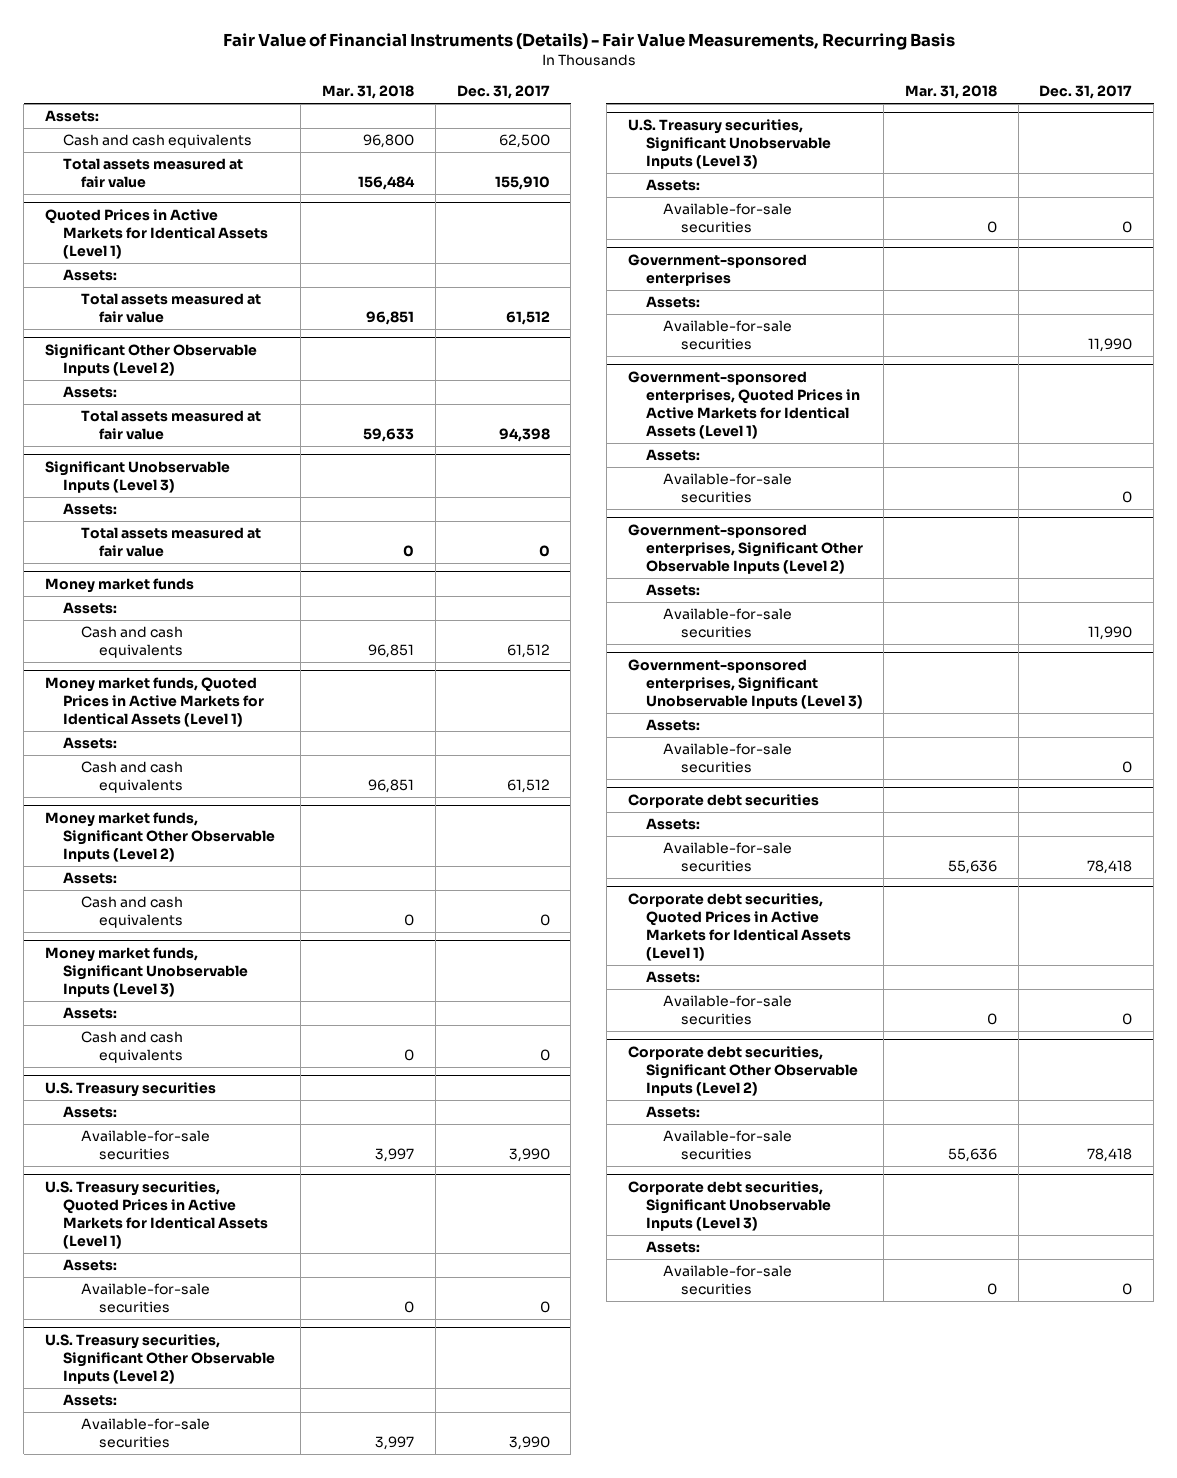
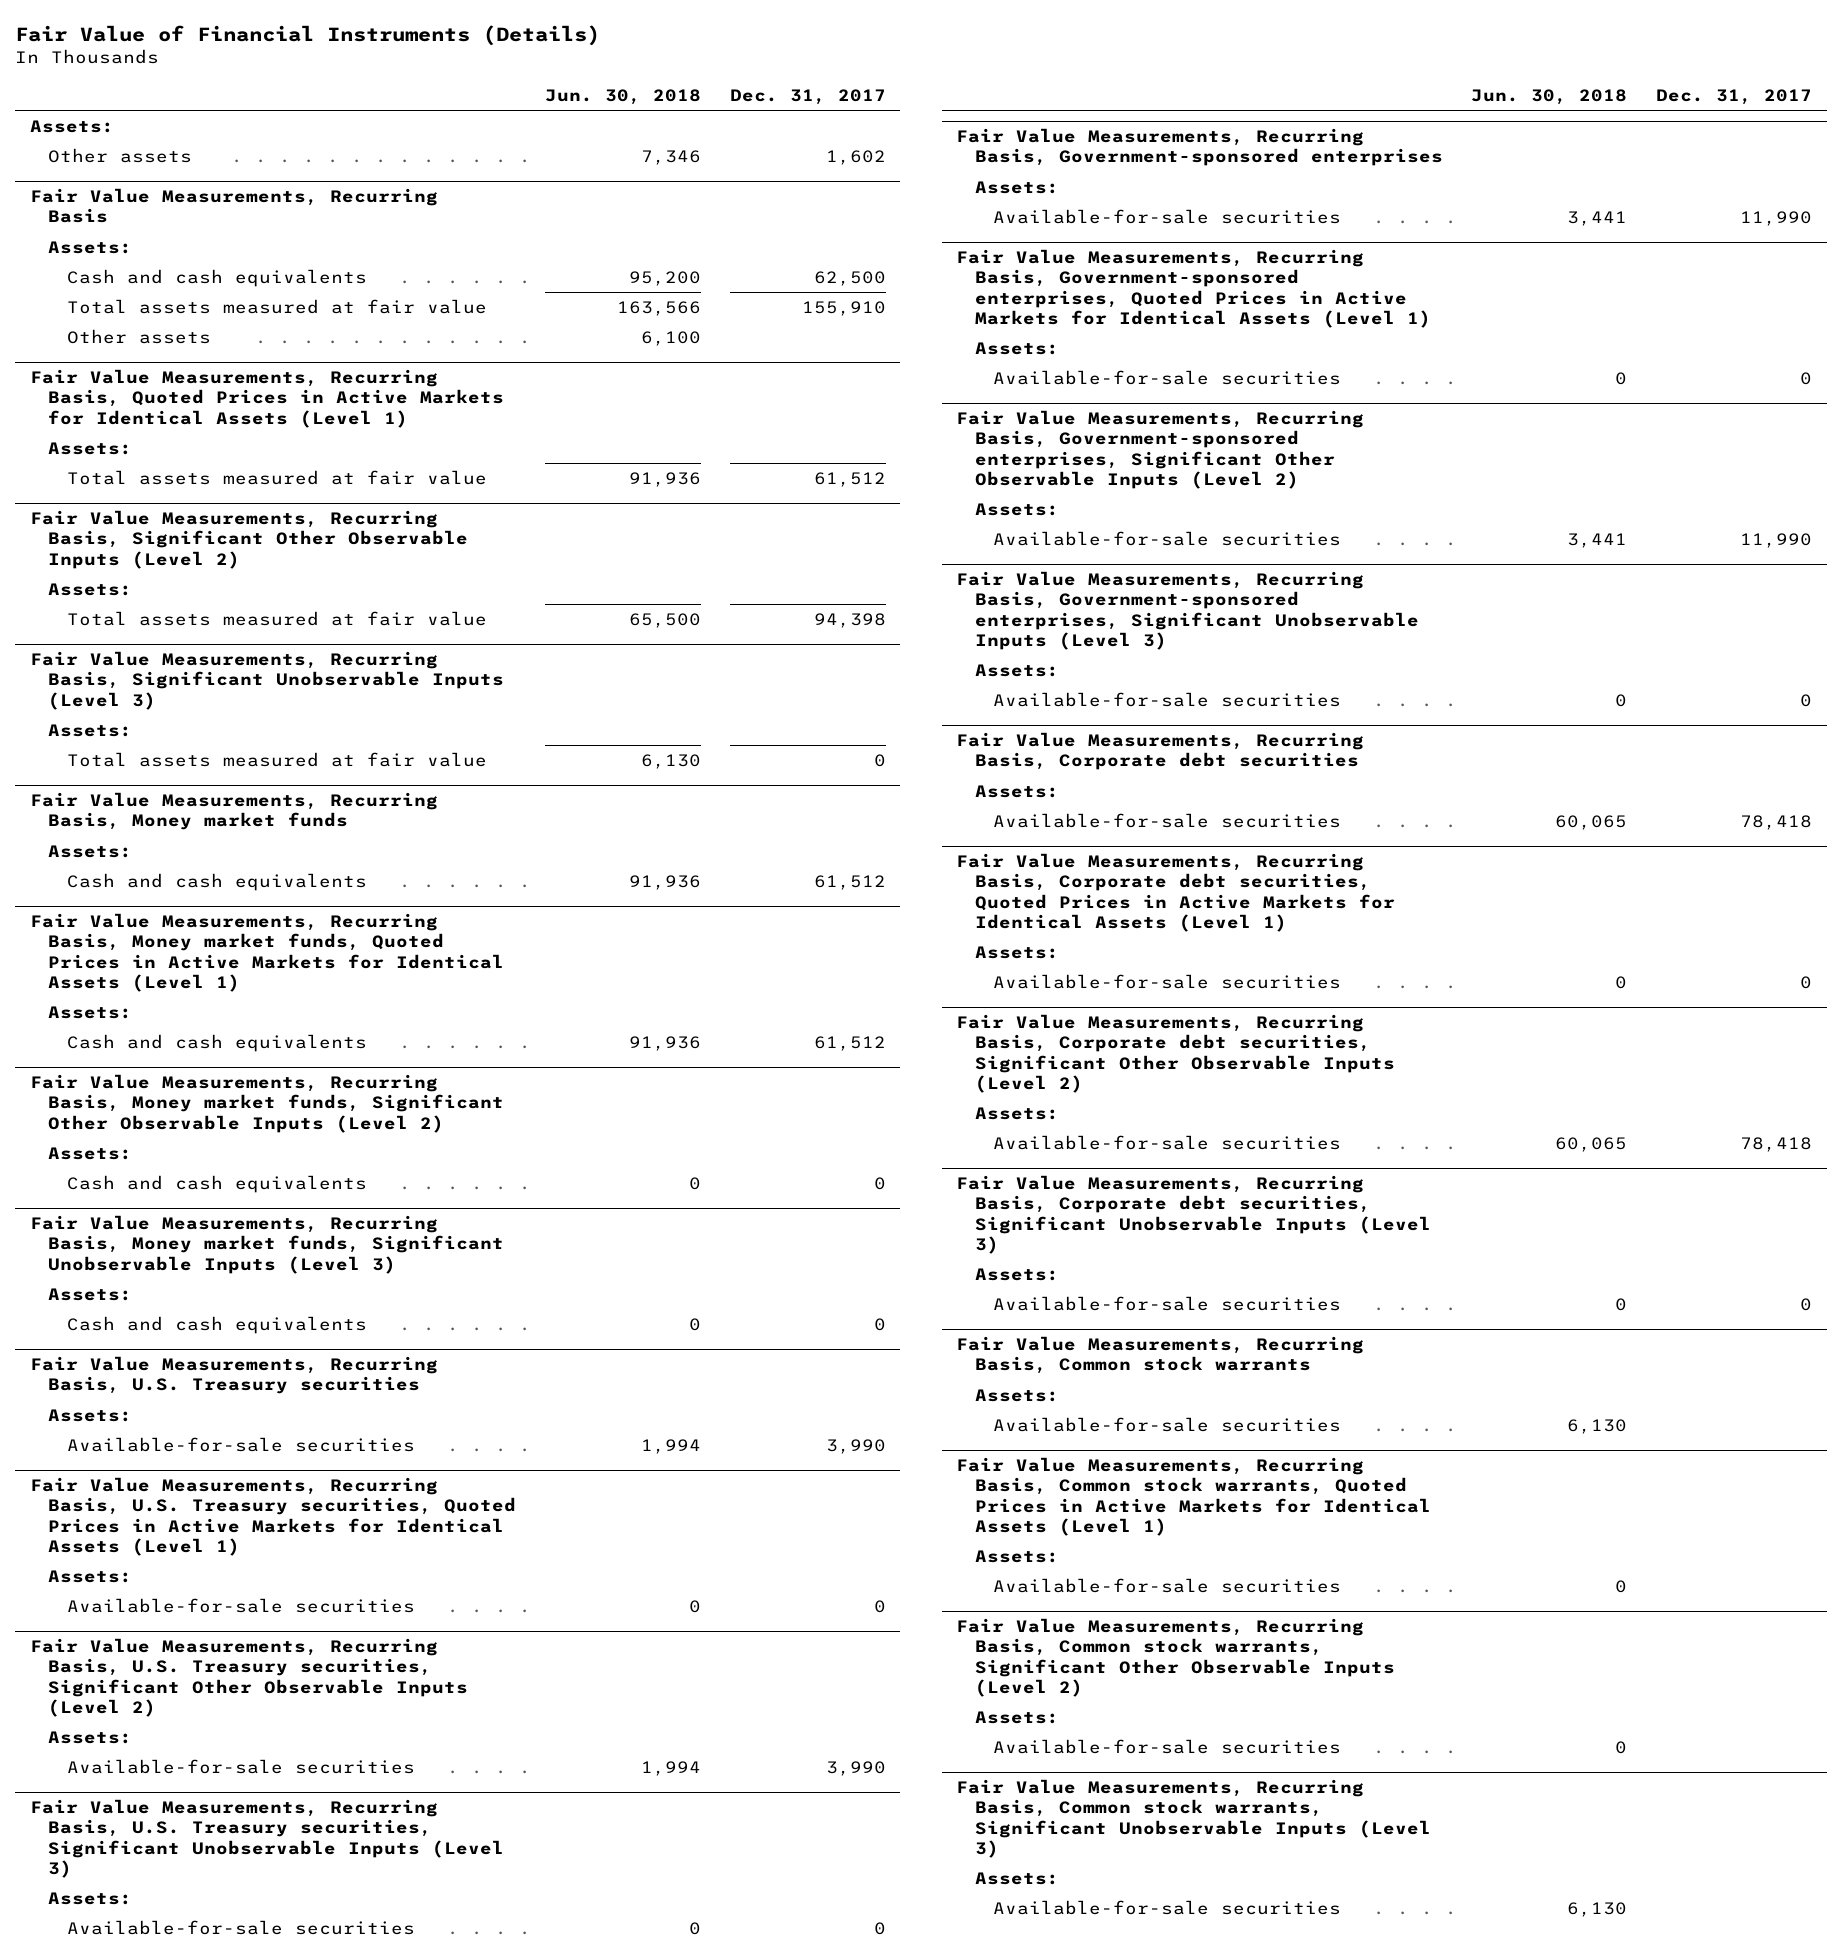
- Fair Value of Financial Instruments (Details) - Fair Value Measurements, Recurring Basis
+ Fair Value of Financial Instruments (Details)
- | Mar. 31, 2018 | Dec. 31, 2017
+ | Jun. 30, 2018 | Dec. 31, 2017
+ Other assets | 7,346 | 1,602
+ Fair Value Measurements, Recurring Basis
+ Assets:
- Quoted Prices in Active Markets for Identical Assets (Level 1)
+ Other assets | 6,100 |
+ Fair Value Measurements, Recurring Basis, Quoted Prices in Active Markets for Identical Assets (Level 1)
- Significant Other Observable Inputs (Level 2)
+ Fair Value Measurements, Recurring Basis, Significant Other Observable Inputs (Level 2)
- Significant Unobservable Inputs (Level 3)
+ Fair Value Measurements, Recurring Basis, Significant Unobservable Inputs (Level 3)
- Money market funds
+ Fair Value Measurements, Recurring Basis, Money market funds
- Money market funds, Quoted Prices in Active Markets for Identical Assets (Level 1)
+ Fair Value Measurements, Recurring Basis, Money market funds, Quoted Prices in Active Markets for Identical Assets (Level 1)
- Money market funds, Significant Other Observable Inputs (Level 2)
+ Fair Value Measurements, Recurring Basis, Money market funds, Significant Other Observable Inputs (Level 2)
- Money market funds, Significant Unobservable Inputs (Level 3)
+ Fair Value Measurements, Recurring Basis, Money market funds, Significant Unobservable Inputs (Level 3)
- U.S. Treasury securities
+ Fair Value Measurements, Recurring Basis, U.S. Treasury securities
- U.S. Treasury securities, Quoted Prices in Active Markets for Identical Assets (Level 1)
+ Fair Value Measurements, Recurring Basis, U.S. Treasury securities, Quoted Prices in Active Markets for Identical Assets (Level 1)
- U.S. Treasury securities, Significant Other Observable Inputs (Level 2)
+ Fair Value Measurements, Recurring Basis, U.S. Treasury securities, Significant Other Observable Inputs (Level 2)
- U.S. Treasury securities, Significant Unobservable Inputs (Level 3)
+ Fair Value Measurements, Recurring Basis, U.S. Treasury securities, Significant Unobservable Inputs (Level 3)
- Government-sponsored enterprises
+ Fair Value Measurements, Recurring Basis, Government-sponsored enterprises
- Government-sponsored enterprises, Quoted Prices in Active Markets for Identical Assets (Level 1)
+ Fair Value Measurements, Recurring Basis, Government-sponsored enterprises, Quoted Prices in Active Markets for Identical Assets (Level 1)
- Government-sponsored enterprises, Significant Other Observable Inputs (Level 2)
+ Fair Value Measurements, Recurring Basis, Government-sponsored enterprises, Significant Other Observable Inputs (Level 2)
- Government-sponsored enterprises, Significant Unobservable Inputs (Level 3)
+ Fair Value Measurements, Recurring Basis, Government-sponsored enterprises, Significant Unobservable Inputs (Level 3)
- Corporate debt securities
+ Fair Value Measurements, Recurring Basis, Corporate debt securities
- Corporate debt securities, Quoted Prices in Active Markets for Identical Assets (Level 1)
+ Fair Value Measurements, Recurring Basis, Corporate debt securities, Quoted Prices in Active Markets for Identical Assets (Level 1)
- Corporate debt securities, Significant Other Observable Inputs (Level 2)
+ Fair Value Measurements, Recurring Basis, Corporate debt securities, Significant Other Observable Inputs (Level 2)
- Corporate debt securities, Significant Unobservable Inputs (Level 3)
+ Fair Value Measurements, Recurring Basis, Corporate debt securities, Significant Unobservable Inputs (Level 3)
+ Fair Value Measurements, Recurring Basis, Common stock warrants
+ Assets:
+ Available-for-sale securities | 6,130 |
+ Fair Value Measurements, Recurring Basis, Common stock warrants, Quoted Prices in Active Markets for Identical Assets (Level 1)
+ Assets:
+ Available-for-sale securities | 0 |
+ Fair Value Measurements, Recurring Basis, Common stock warrants, Significant Other Observable Inputs (Level 2)
+ Assets:
+ Available-for-sale securities | 0 |
+ Fair Value Measurements, Recurring Basis, Common stock warrants, Significant Unobservable Inputs (Level 3)
+ Assets:
+ Available-for-sale securities | 6,130 |

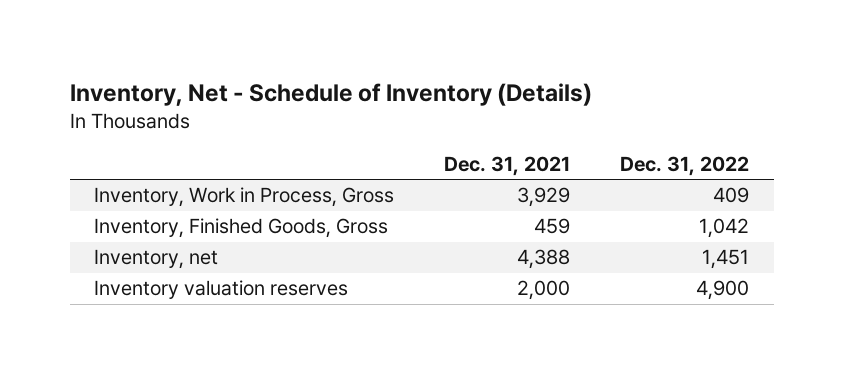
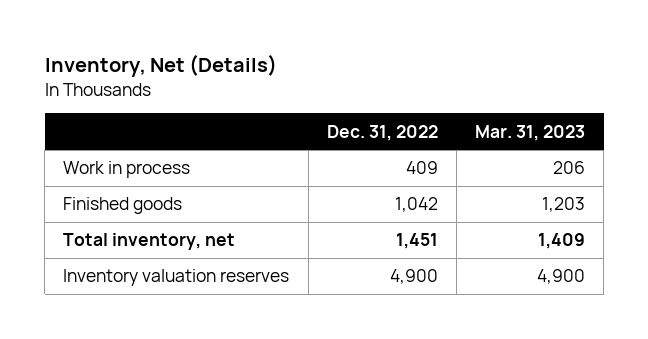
- Inventory, Net - Schedule of Inventory (Details)
+ Inventory, Net (Details)
- | Dec. 31, 2021 | Dec. 31, 2022
+ | Dec. 31, 2022 | Mar. 31, 2023
- Inventory, Work in Process, Gross | 3,929 | 409
- Inventory, Finished Goods, Gross | 459 | 1,042
- Inventory, net | 4,388 | 1,451
+ Work in process | 409 | 206
+ Finished goods | 1,042 | 1,203
+ Total inventory, net | 1,451 | 1,409

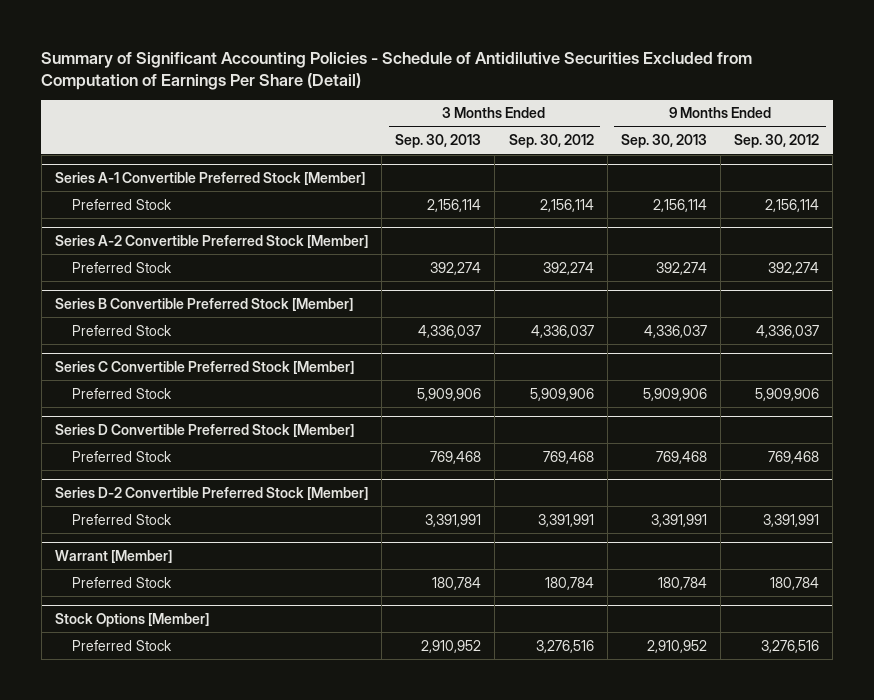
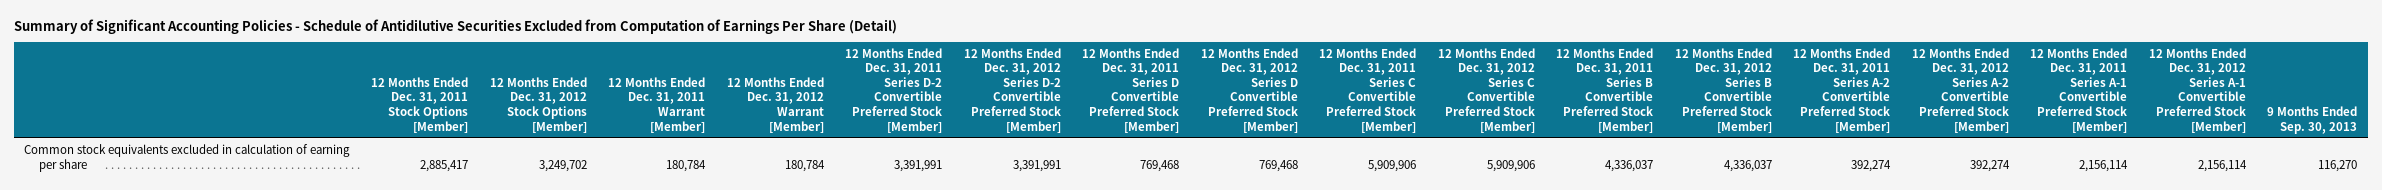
- | 3 Months Ended Sep. 30, 2013 | 3 Months Ended Sep. 30, 2012 | 9 Months Ended Sep. 30, 2013 | 9 Months Ended Sep. 30, 2012
+ | 12 Months Ended Dec. 31, 2011 Stock Options [Member] | 12 Months Ended Dec. 31, 2012 Stock Options [Member] | 12 Months Ended Dec. 31, 2011 Warrant [Member] | 12 Months Ended Dec. 31, 2012 Warrant [Member] | 12 Months Ended Dec. 31, 2011 Series D-2 Convertible Preferred Stock [Member] | 12 Months Ended Dec. 31, 2012 Series D-2 Convertible Preferred Stock [Member] | 12 Months Ended Dec. 31, 2011 Series D Convertible Preferred Stock [Member] | 12 Months Ended Dec. 31, 2012 Series D Convertible Preferred Stock [Member] | 12 Months Ended Dec. 31, 2011 Series C Convertible Preferred Stock [Member] | 12 Months Ended Dec. 31, 2012 Series C Convertible Preferred Stock [Member] | 12 Months Ended Dec. 31, 2011 Series B Convertible Preferred Stock [Member] | 12 Months Ended Dec. 31, 2012 Series B Convertible Preferred Stock [Member] | 12 Months Ended Dec. 31, 2011 Series A-2 Convertible Preferred Stock [Member] | 12 Months Ended Dec. 31, 2012 Series A-2 Convertible Preferred Stock [Member] | 12 Months Ended Dec. 31, 2011 Series A-1 Convertible Preferred Stock [Member] | 12 Months Ended Dec. 31, 2012 Series A-1 Convertible Preferred Stock [Member] | 9 Months Ended Sep. 30, 2013
- Series A-1 Convertible Preferred Stock [Member]
- Preferred Stock | 2,156,114 | 2,156,114 | 2,156,114 | 2,156,114
- Series A-2 Convertible Preferred Stock [Member]
- Preferred Stock | 392,274 | 392,274 | 392,274 | 392,274
- Series B Convertible Preferred Stock [Member]
- Preferred Stock | 4,336,037 | 4,336,037 | 4,336,037 | 4,336,037
- Series C Convertible Preferred Stock [Member]
- Preferred Stock | 5,909,906 | 5,909,906 | 5,909,906 | 5,909,906
- Series D Convertible Preferred Stock [Member]
- Preferred Stock | 769,468 | 769,468 | 769,468 | 769,468
- Series D-2 Convertible Preferred Stock [Member]
- Preferred Stock | 3,391,991 | 3,391,991 | 3,391,991 | 3,391,991
- Warrant [Member]
- Preferred Stock | 180,784 | 180,784 | 180,784 | 180,784
- Stock Options [Member]
- Preferred Stock | 2,910,952 | 3,276,516 | 2,910,952 | 3,276,516
+ Common stock equivalents excluded in calculation of earning per share | 2,885,417 | 3,249,702 | 180,784 | 180,784 | 3,391,991 | 3,391,991 | 769,468 | 769,468 | 5,909,906 | 5,909,906 | 4,336,037 | 4,336,037 | 392,274 | 392,274 | 2,156,114 | 2,156,114 | 116,270

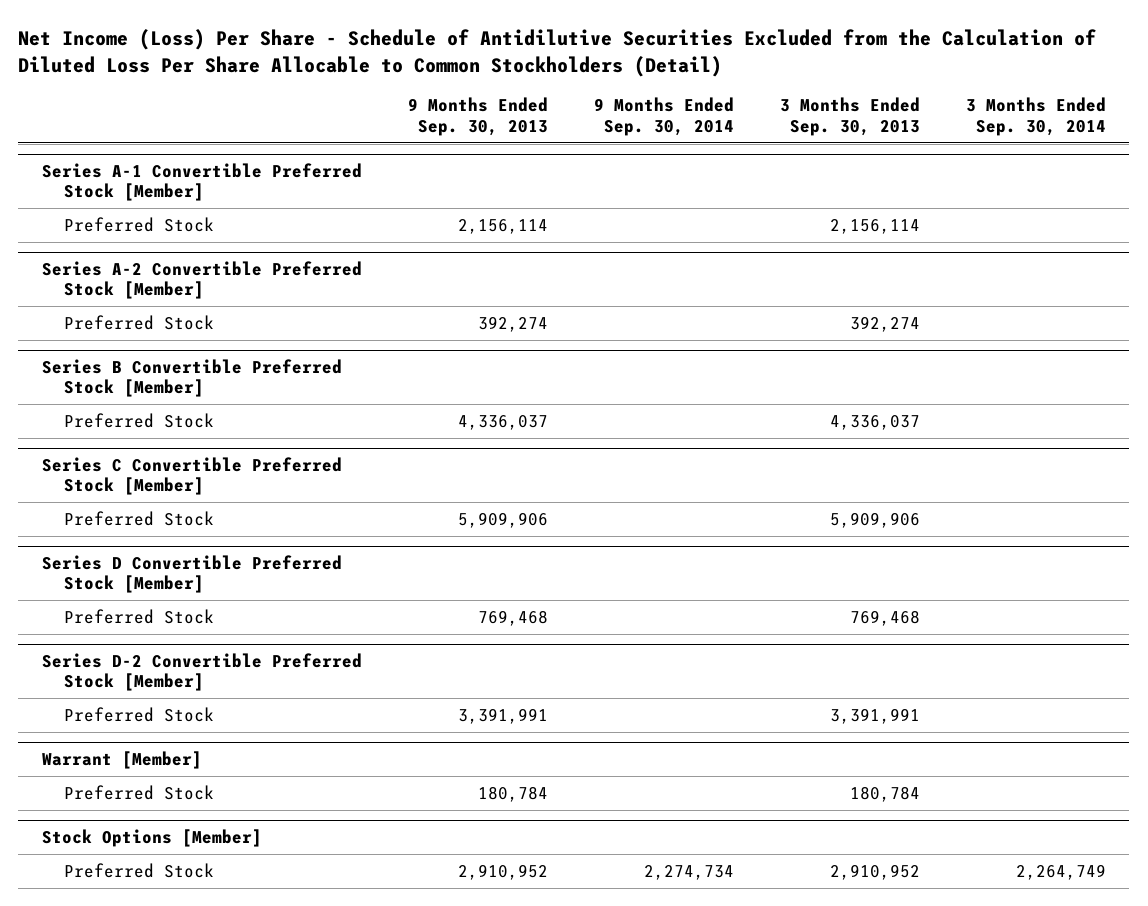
- Summary of Significant Accounting Policies - Schedule of Antidilutive Securities Excluded from Computation of Earnings Per Share (Detail)
+ Net Income (Loss) Per Share - Schedule of Antidilutive Securities Excluded from the Calculation of Diluted Loss Per Share Allocable to Common Stockholders (Detail)
- | 12 Months Ended Dec. 31, 2011 Stock Options [Member] | 12 Months Ended Dec. 31, 2012 Stock Options [Member] | 12 Months Ended Dec. 31, 2011 Warrant [Member] | 12 Months Ended Dec. 31, 2012 Warrant [Member] | 12 Months Ended Dec. 31, 2011 Series D-2 Convertible Preferred Stock [Member] | 12 Months Ended Dec. 31, 2012 Series D-2 Convertible Preferred Stock [Member] | 12 Months Ended Dec. 31, 2011 Series D Convertible Preferred Stock [Member] | 12 Months Ended Dec. 31, 2012 Series D Convertible Preferred Stock [Member] | 12 Months Ended Dec. 31, 2011 Series C Convertible Preferred Stock [Member] | 12 Months Ended Dec. 31, 2012 Series C Convertible Preferred Stock [Member] | 12 Months Ended Dec. 31, 2011 Series B Convertible Preferred Stock [Member] | 12 Months Ended Dec. 31, 2012 Series B Convertible Preferred Stock [Member] | 12 Months Ended Dec. 31, 2011 Series A-2 Convertible Preferred Stock [Member] | 12 Months Ended Dec. 31, 2012 Series A-2 Convertible Preferred Stock [Member] | 12 Months Ended Dec. 31, 2011 Series A-1 Convertible Preferred Stock [Member] | 12 Months Ended Dec. 31, 2012 Series A-1 Convertible Preferred Stock [Member] | 9 Months Ended Sep. 30, 2013
+ | 9 Months Ended Sep. 30, 2013 | 9 Months Ended Sep. 30, 2014 | 3 Months Ended Sep. 30, 2013 | 3 Months Ended Sep. 30, 2014
- Common stock equivalents excluded in calculation of earning per share | 2,885,417 | 3,249,702 | 180,784 | 180,784 | 3,391,991 | 3,391,991 | 769,468 | 769,468 | 5,909,906 | 5,909,906 | 4,336,037 | 4,336,037 | 392,274 | 392,274 | 2,156,114 | 2,156,114 | 116,270
+ Series A-1 Convertible Preferred Stock [Member]
+ Preferred Stock | 2,156,114 | | 2,156,114 |
+ Series A-2 Convertible Preferred Stock [Member]
+ Preferred Stock | 392,274 | | 392,274 |
+ Series B Convertible Preferred Stock [Member]
+ Preferred Stock | 4,336,037 | | 4,336,037 |
+ Series C Convertible Preferred Stock [Member]
+ Preferred Stock | 5,909,906 | | 5,909,906 |
+ Series D Convertible Preferred Stock [Member]
+ Preferred Stock | 769,468 | | 769,468 |
+ Series D-2 Convertible Preferred Stock [Member]
+ Preferred Stock | 3,391,991 | | 3,391,991 |
+ Warrant [Member]
+ Preferred Stock | 180,784 | | 180,784 |
+ Stock Options [Member]
+ Preferred Stock | 2,910,952 | 2,274,734 | 2,910,952 | 2,264,749

